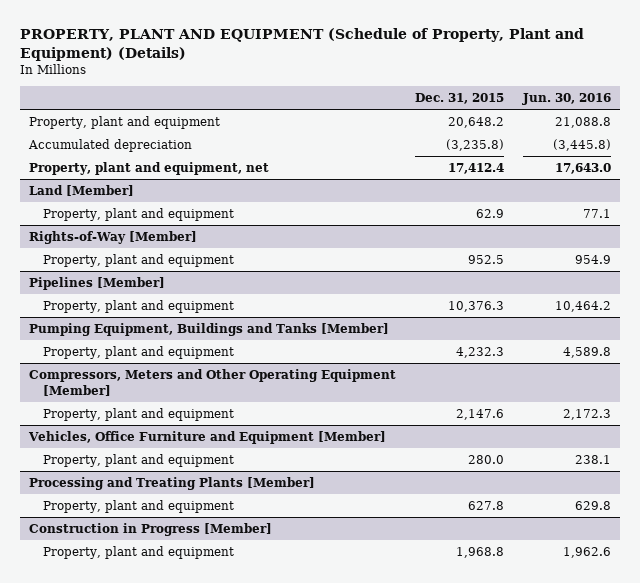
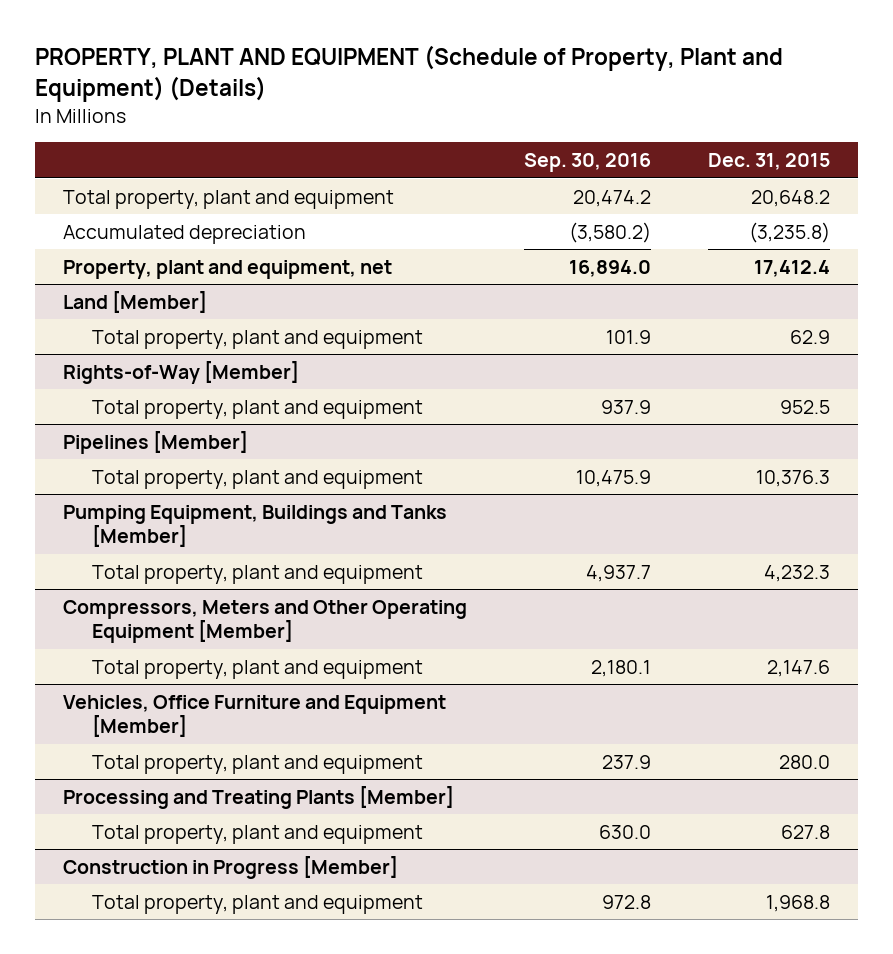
- | Dec. 31, 2015 | Jun. 30, 2016
+ | Sep. 30, 2016 | Dec. 31, 2015
- Property, plant and equipment | 20,648.2 | 21,088.8
+ Total property, plant and equipment | 20,474.2 | 20,648.2
@ Land [Member]
- Property, plant and equipment | 62.9 | 77.1
+ Total property, plant and equipment | 101.9 | 62.9
@ Rights-of-Way [Member]
- Property, plant and equipment | 952.5 | 954.9
+ Total property, plant and equipment | 937.9 | 952.5
@ Pipelines [Member]
- Property, plant and equipment | 10,376.3 | 10,464.2
+ Total property, plant and equipment | 10,475.9 | 10,376.3
@ Pumping Equipment, Buildings and Tanks [Member]
- Property, plant and equipment | 4,232.3 | 4,589.8
+ Total property, plant and equipment | 4,937.7 | 4,232.3
@ Compressors, Meters and Other Operating Equipment [Member]
- Property, plant and equipment | 2,147.6 | 2,172.3
+ Total property, plant and equipment | 2,180.1 | 2,147.6
@ Vehicles, Office Furniture and Equipment [Member]
- Property, plant and equipment | 280.0 | 238.1
+ Total property, plant and equipment | 237.9 | 280.0
@ Processing and Treating Plants [Member]
- Property, plant and equipment | 627.8 | 629.8
+ Total property, plant and equipment | 630.0 | 627.8
@ Construction in Progress [Member]
- Property, plant and equipment | 1,968.8 | 1,962.6
+ Total property, plant and equipment | 972.8 | 1,968.8

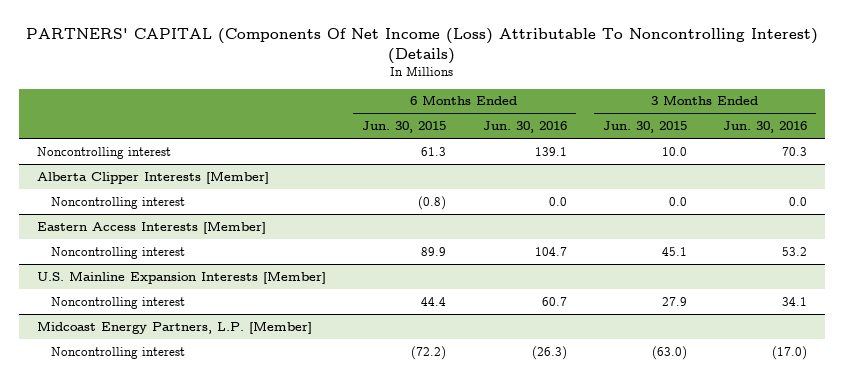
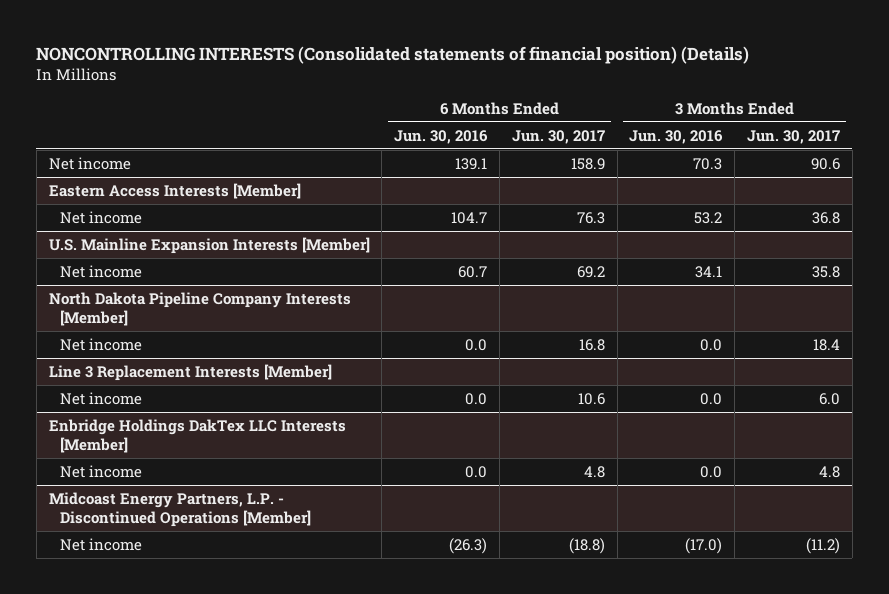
- PARTNERS' CAPITAL (Components Of Net Income (Loss) Attributable To Noncontrolling Interest) (Details)
+ NONCONTROLLING INTERESTS (Consolidated statements of financial position) (Details)
- | 6 Months Ended Jun. 30, 2015 | 6 Months Ended Jun. 30, 2016 | 3 Months Ended Jun. 30, 2015 | 3 Months Ended Jun. 30, 2016
+ | 6 Months Ended Jun. 30, 2016 | 6 Months Ended Jun. 30, 2017 | 3 Months Ended Jun. 30, 2016 | 3 Months Ended Jun. 30, 2017
- Noncontrolling interest | 61.3 | 139.1 | 10.0 | 70.3
- Alberta Clipper Interests [Member]
- Noncontrolling interest | (0.8) | 0.0 | 0.0 | 0.0
+ Net income | 139.1 | 158.9 | 70.3 | 90.6
@ Eastern Access Interests [Member]
- Noncontrolling interest | 89.9 | 104.7 | 45.1 | 53.2
+ Net income | 104.7 | 76.3 | 53.2 | 36.8
@ U.S. Mainline Expansion Interests [Member]
- Noncontrolling interest | 44.4 | 60.7 | 27.9 | 34.1
- Midcoast Energy Partners, L.P. [Member]
- Noncontrolling interest | (72.2) | (26.3) | (63.0) | (17.0)
@ U.S. Mainline Expansion Interests [Member]
+ Net income | 60.7 | 69.2 | 34.1 | 35.8
+ North Dakota Pipeline Company Interests [Member]
+ Net income | 0.0 | 16.8 | 0.0 | 18.4
+ Line 3 Replacement Interests [Member]
+ Net income | 0.0 | 10.6 | 0.0 | 6.0
+ Enbridge Holdings DakTex LLC Interests [Member]
+ Net income | 0.0 | 4.8 | 0.0 | 4.8
+ Midcoast Energy Partners, L.P. - Discontinued Operations [Member]
+ Net income | (26.3) | (18.8) | (17.0) | (11.2)

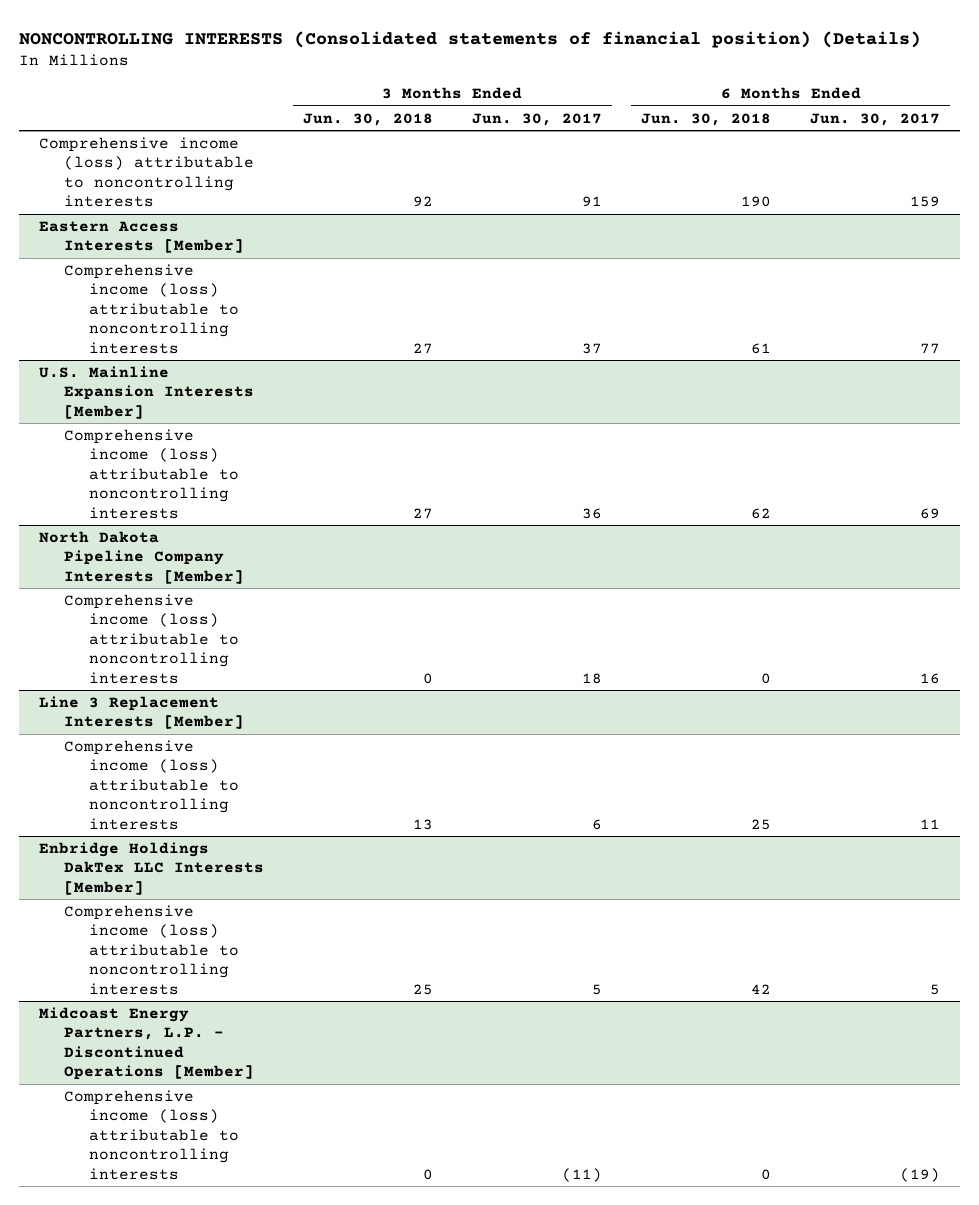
- | 6 Months Ended Jun. 30, 2016 | 6 Months Ended Jun. 30, 2017 | 3 Months Ended Jun. 30, 2016 | 3 Months Ended Jun. 30, 2017
+ | 3 Months Ended Jun. 30, 2018 | 3 Months Ended Jun. 30, 2017 | 6 Months Ended Jun. 30, 2018 | 6 Months Ended Jun. 30, 2017
- Net income | 139.1 | 158.9 | 70.3 | 90.6
+ Comprehensive income (loss) attributable to noncontrolling interests | 92 | 91 | 190 | 159
@ Eastern Access Interests [Member]
- Net income | 104.7 | 76.3 | 53.2 | 36.8
+ Comprehensive income (loss) attributable to noncontrolling interests | 27 | 37 | 61 | 77
@ U.S. Mainline Expansion Interests [Member]
- Net income | 60.7 | 69.2 | 34.1 | 35.8
+ Comprehensive income (loss) attributable to noncontrolling interests | 27 | 36 | 62 | 69
@ North Dakota Pipeline Company Interests [Member]
- Net income | 0.0 | 16.8 | 0.0 | 18.4
+ Comprehensive income (loss) attributable to noncontrolling interests | 0 | 18 | 0 | 16
@ Line 3 Replacement Interests [Member]
- Net income | 0.0 | 10.6 | 0.0 | 6.0
+ Comprehensive income (loss) attributable to noncontrolling interests | 13 | 6 | 25 | 11
@ Enbridge Holdings DakTex LLC Interests [Member]
- Net income | 0.0 | 4.8 | 0.0 | 4.8
+ Comprehensive income (loss) attributable to noncontrolling interests | 25 | 5 | 42 | 5
@ Midcoast Energy Partners, L.P. - Discontinued Operations [Member]
- Net income | (26.3) | (18.8) | (17.0) | (11.2)
+ Comprehensive income (loss) attributable to noncontrolling interests | 0 | (11) | 0 | (19)

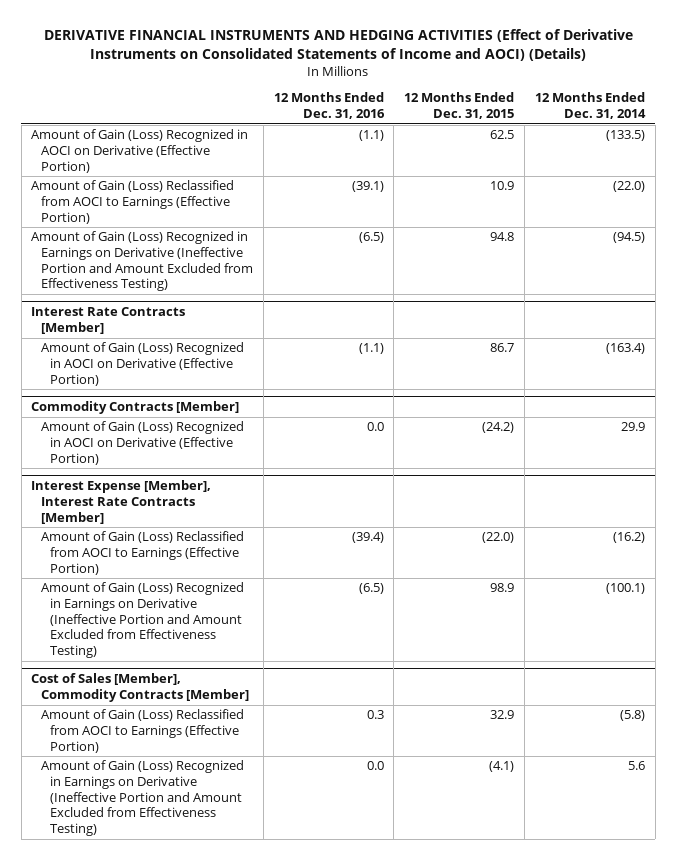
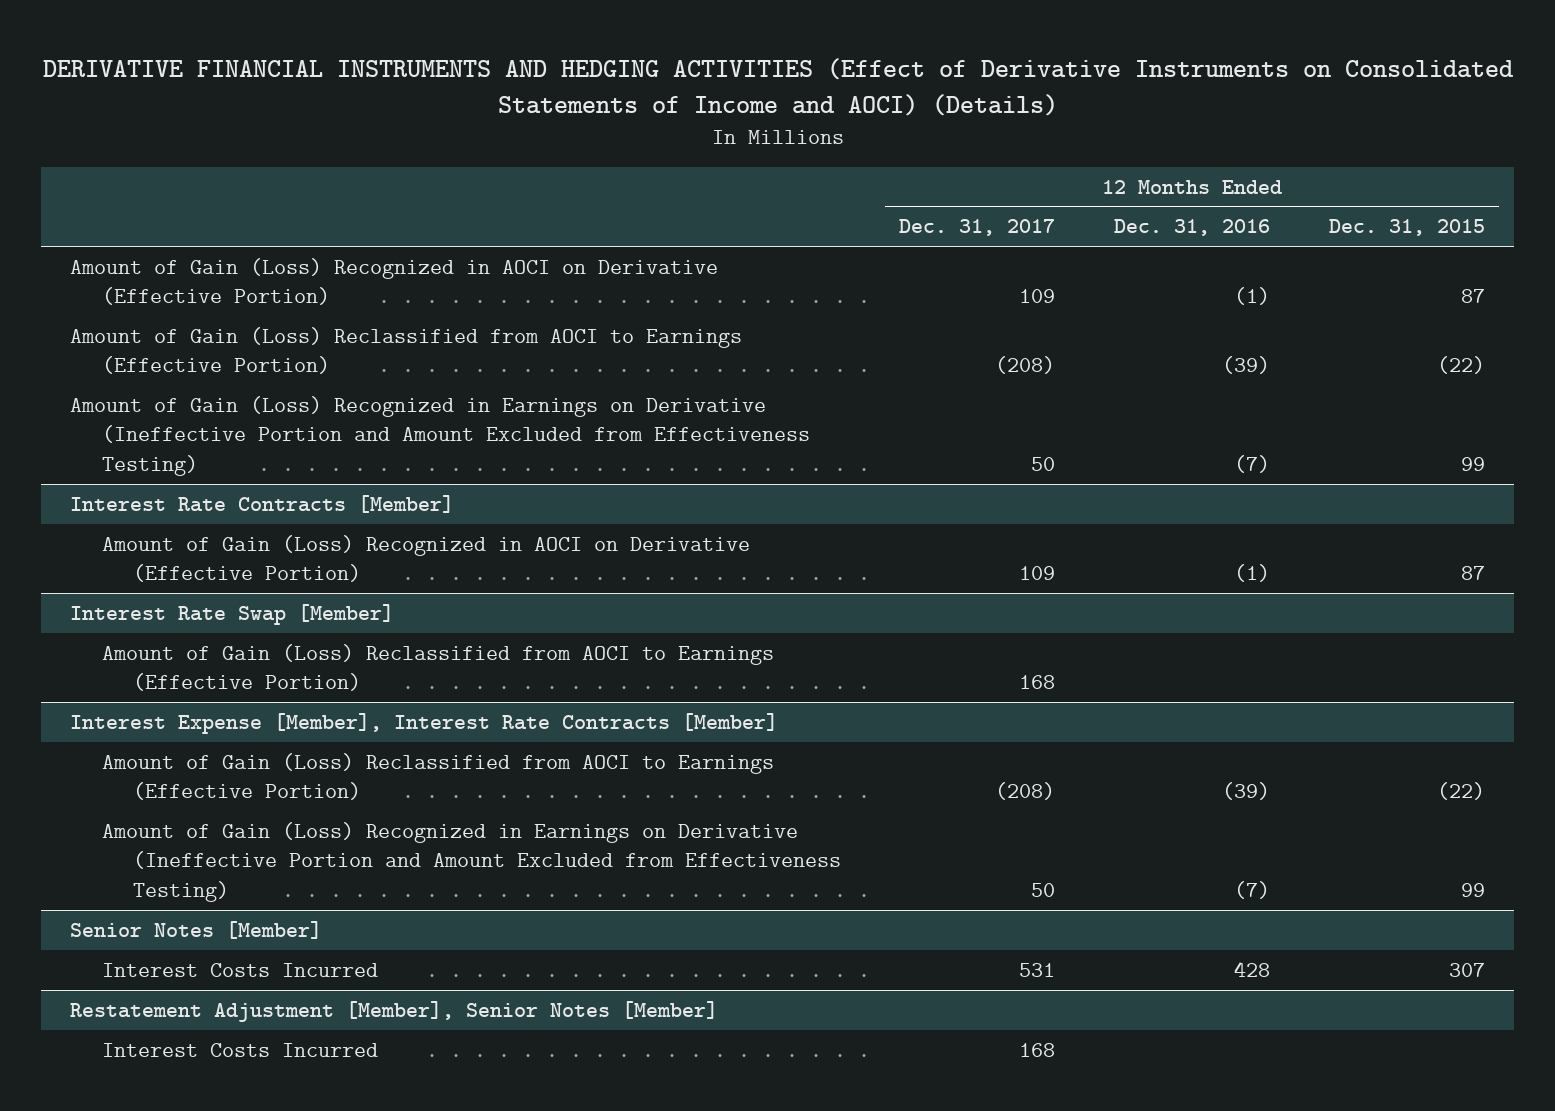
- | 12 Months Ended Dec. 31, 2016 | 12 Months Ended Dec. 31, 2015 | 12 Months Ended Dec. 31, 2014
+ | 12 Months Ended Dec. 31, 2017 | 12 Months Ended Dec. 31, 2016 | 12 Months Ended Dec. 31, 2015
- Amount of Gain (Loss) Recognized in AOCI on Derivative (Effective Portion) | (1.1) | 62.5 | (133.5)
- Amount of Gain (Loss) Reclassified from AOCI to Earnings (Effective Portion) | (39.1) | 10.9 | (22.0)
- Amount of Gain (Loss) Recognized in Earnings on Derivative (Ineffective Portion and Amount Excluded from Effectiveness Testing) | (6.5) | 94.8 | (94.5)
+ Amount of Gain (Loss) Recognized in AOCI on Derivative (Effective Portion) | 109 | (1) | 87
+ Amount of Gain (Loss) Reclassified from AOCI to Earnings (Effective Portion) | (208) | (39) | (22)
+ Amount of Gain (Loss) Recognized in Earnings on Derivative (Ineffective Portion and Amount Excluded from Effectiveness Testing) | 50 | (7) | 99
@ Interest Rate Contracts [Member]
- Amount of Gain (Loss) Recognized in AOCI on Derivative (Effective Portion) | (1.1) | 86.7 | (163.4)
- Commodity Contracts [Member]
- Amount of Gain (Loss) Recognized in AOCI on Derivative (Effective Portion) | 0.0 | (24.2) | 29.9
@ Interest Rate Contracts [Member]
+ Amount of Gain (Loss) Recognized in AOCI on Derivative (Effective Portion) | 109 | (1) | 87
+ Interest Rate Swap [Member]
+ Amount of Gain (Loss) Reclassified from AOCI to Earnings (Effective Portion) | 168 | |
@ Interest Expense [Member], Interest Rate Contracts [Member]
- Amount of Gain (Loss) Reclassified from AOCI to Earnings (Effective Portion) | (39.4) | (22.0) | (16.2)
- Amount of Gain (Loss) Recognized in Earnings on Derivative (Ineffective Portion and Amount Excluded from Effectiveness Testing) | (6.5) | 98.9 | (100.1)
- Cost of Sales [Member], Commodity Contracts [Member]
- Amount of Gain (Loss) Reclassified from AOCI to Earnings (Effective Portion) | 0.3 | 32.9 | (5.8)
- Amount of Gain (Loss) Recognized in Earnings on Derivative (Ineffective Portion and Amount Excluded from Effectiveness Testing) | 0.0 | (4.1) | 5.6
@ Interest Expense [Member], Interest Rate Contracts [Member]
+ Amount of Gain (Loss) Reclassified from AOCI to Earnings (Effective Portion) | (208) | (39) | (22)
+ Amount of Gain (Loss) Recognized in Earnings on Derivative (Ineffective Portion and Amount Excluded from Effectiveness Testing) | 50 | (7) | 99
+ Senior Notes [Member]
+ Interest Costs Incurred | 531 | 428 | 307
+ Restatement Adjustment [Member], Senior Notes [Member]
+ Interest Costs Incurred | 168 | |

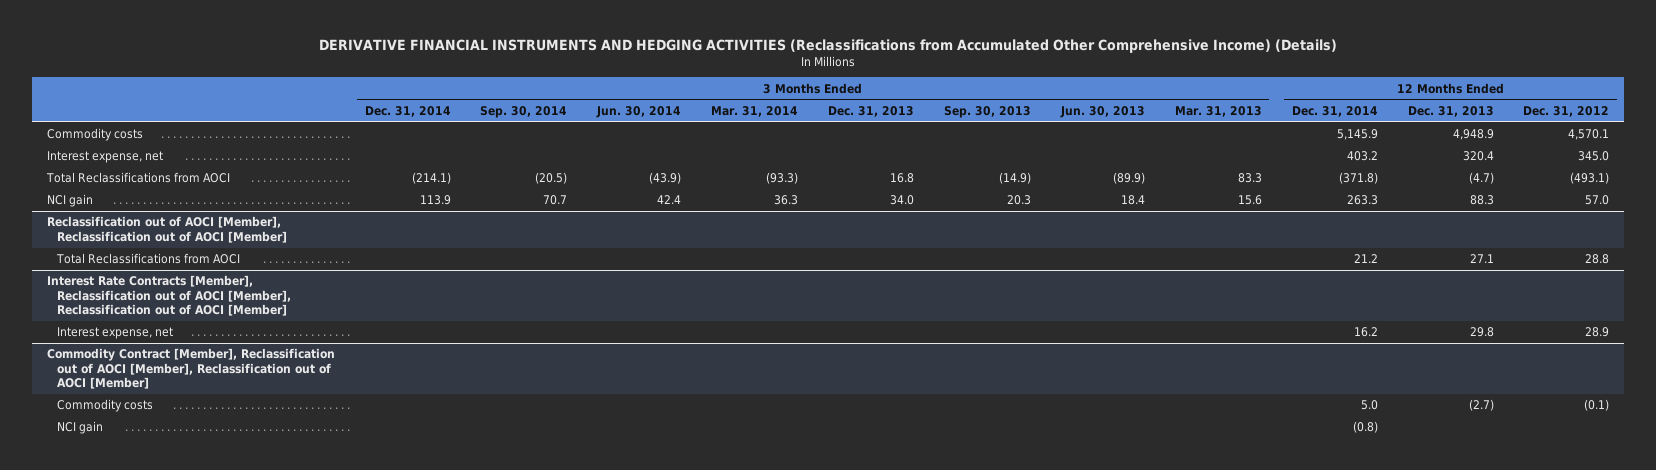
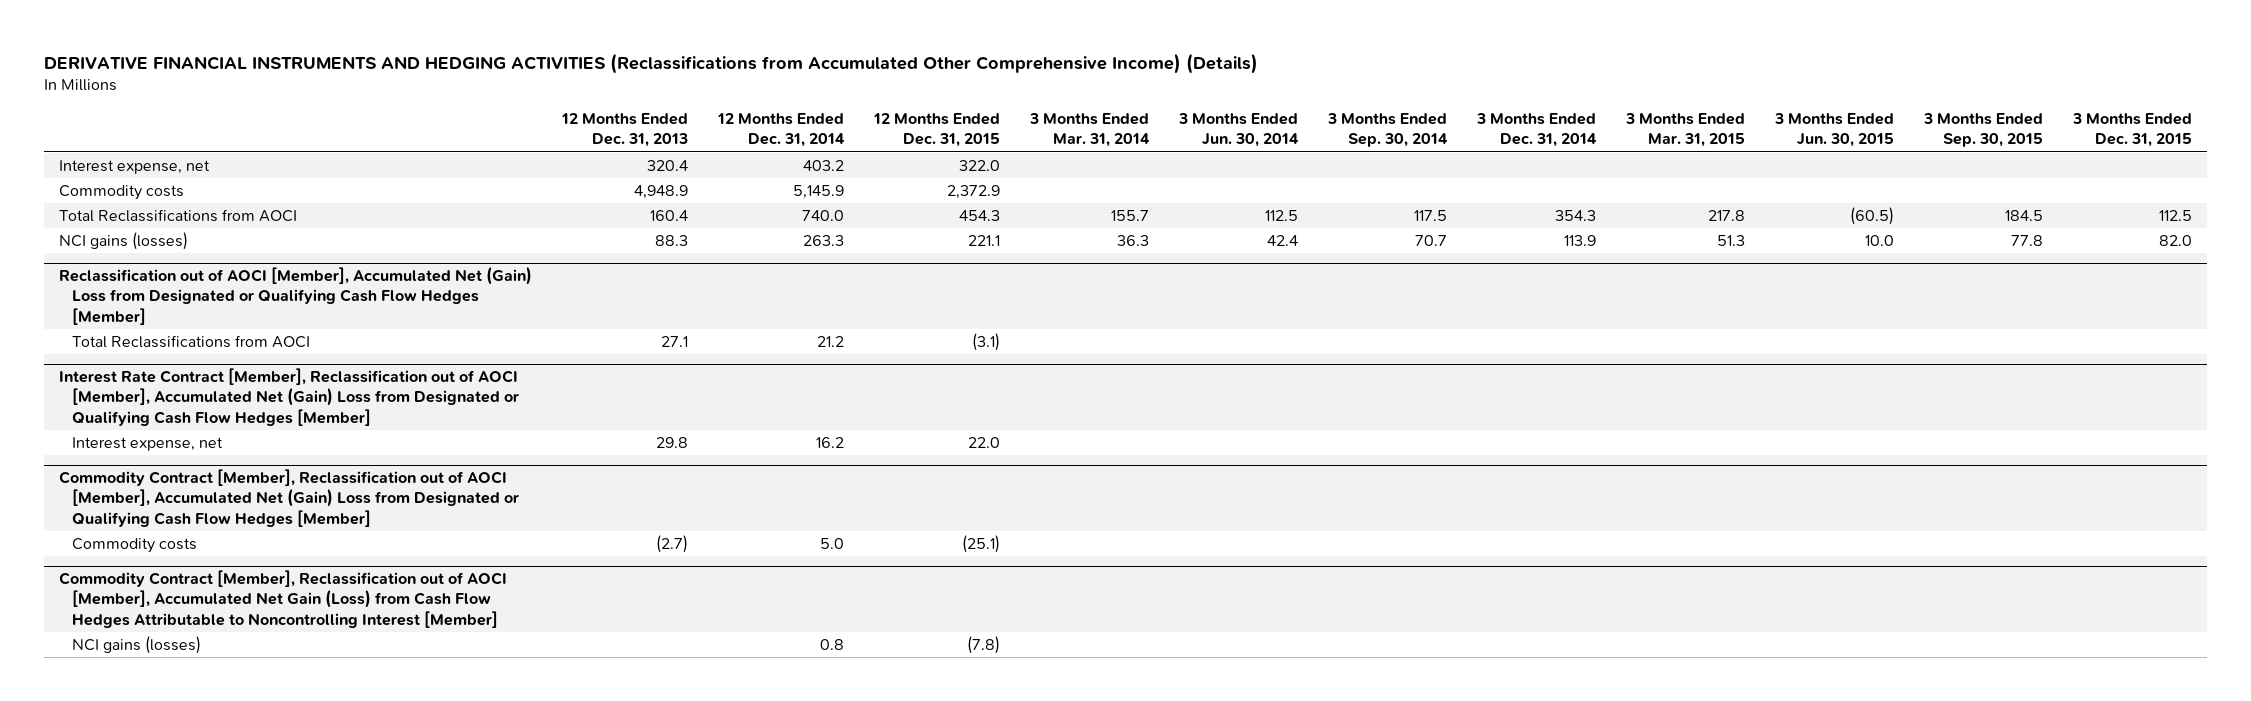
- | 3 Months Ended Dec. 31, 2014 | 3 Months Ended Sep. 30, 2014 | 3 Months Ended Jun. 30, 2014 | 3 Months Ended Mar. 31, 2014 | 3 Months Ended Dec. 31, 2013 | 3 Months Ended Sep. 30, 2013 | 3 Months Ended Jun. 30, 2013 | 3 Months Ended Mar. 31, 2013 | 12 Months Ended Dec. 31, 2014 | 12 Months Ended Dec. 31, 2013 | 12 Months Ended Dec. 31, 2012
+ | 12 Months Ended Dec. 31, 2013 | 12 Months Ended Dec. 31, 2014 | 12 Months Ended Dec. 31, 2015 | 3 Months Ended Mar. 31, 2014 | 3 Months Ended Jun. 30, 2014 | 3 Months Ended Sep. 30, 2014 | 3 Months Ended Dec. 31, 2014 | 3 Months Ended Mar. 31, 2015 | 3 Months Ended Jun. 30, 2015 | 3 Months Ended Sep. 30, 2015 | 3 Months Ended Dec. 31, 2015
- Total Reclassifications from AOCI | (214.1) | (20.5) | (43.9) | (93.3) | 16.8 | (14.9) | (89.9) | 83.3 | (371.8) | (4.7) | (493.1)
- NCI gain | 113.9 | 70.7 | 42.4 | 36.3 | 34.0 | 20.3 | 18.4 | 15.6 | 263.3 | 88.3 | 57.0
- Reclassification out of AOCI [Member], Reclassification out of AOCI [Member]
moved down: Commodity costs | 4,948.9 | 5,145.9 | 2,372.9 | | | | | | | |
+ Total Reclassifications from AOCI | 160.4 | 740.0 | 454.3 | 155.7 | 112.5 | 117.5 | 354.3 | 217.8 | (60.5) | 184.5 | 112.5
+ NCI gains (losses) | 88.3 | 263.3 | 221.1 | 36.3 | 42.4 | 70.7 | 113.9 | 51.3 | 10.0 | 77.8 | 82.0
+ Reclassification out of AOCI [Member], Accumulated Net (Gain) Loss from Designated or Qualifying Cash Flow Hedges [Member]
- Interest Rate Contracts [Member], Reclassification out of AOCI [Member], Reclassification out of AOCI [Member]
+ Interest Rate Contract [Member], Reclassification out of AOCI [Member], Accumulated Net (Gain) Loss from Designated or Qualifying Cash Flow Hedges [Member]
- Commodity Contract [Member], Reclassification out of AOCI [Member], Reclassification out of AOCI [Member]
+ Commodity Contract [Member], Reclassification out of AOCI [Member], Accumulated Net (Gain) Loss from Designated or Qualifying Cash Flow Hedges [Member]
- NCI gain | | | | | | | | | (0.8) | |
+ Commodity Contract [Member], Reclassification out of AOCI [Member], Accumulated Net Gain (Loss) from Cash Flow Hedges Attributable to Noncontrolling Interest [Member]
+ NCI gains (losses) | | 0.8 | (7.8) | | | | | | | |

